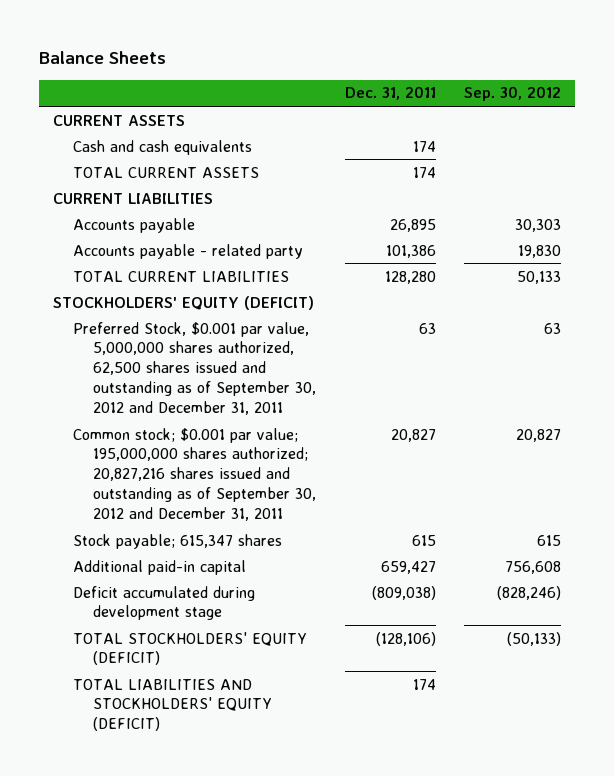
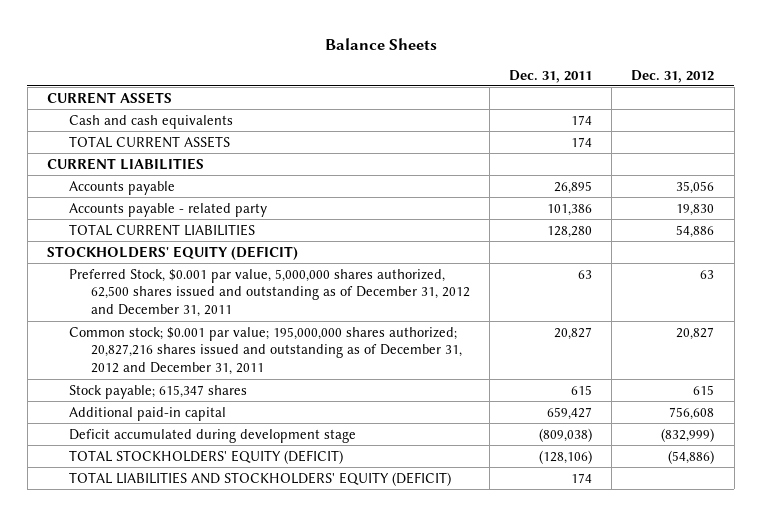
- | Dec. 31, 2011 | Sep. 30, 2012
+ | Dec. 31, 2011 | Dec. 31, 2012
- Preferred Stock, $0.001 par value, 5,000,000 shares authorized, 62,500 shares issued and outstanding as of September 30, 2012 and December 31, 2011 | 63 | 63
- Common stock; $0.001 par value; 195,000,000 shares authorized; 20,827,216 shares issued and outstanding as of September 30, 2012 and December 31, 2011 | 20,827 | 20,827
+ Preferred Stock, $0.001 par value, 5,000,000 shares authorized, 62,500 shares issued and outstanding as of December 31, 2012 and December 31, 2011 | 63 | 63
+ Common stock; $0.001 par value; 195,000,000 shares authorized; 20,827,216 shares issued and outstanding as of December 31, 2012 and December 31, 2011 | 20,827 | 20,827

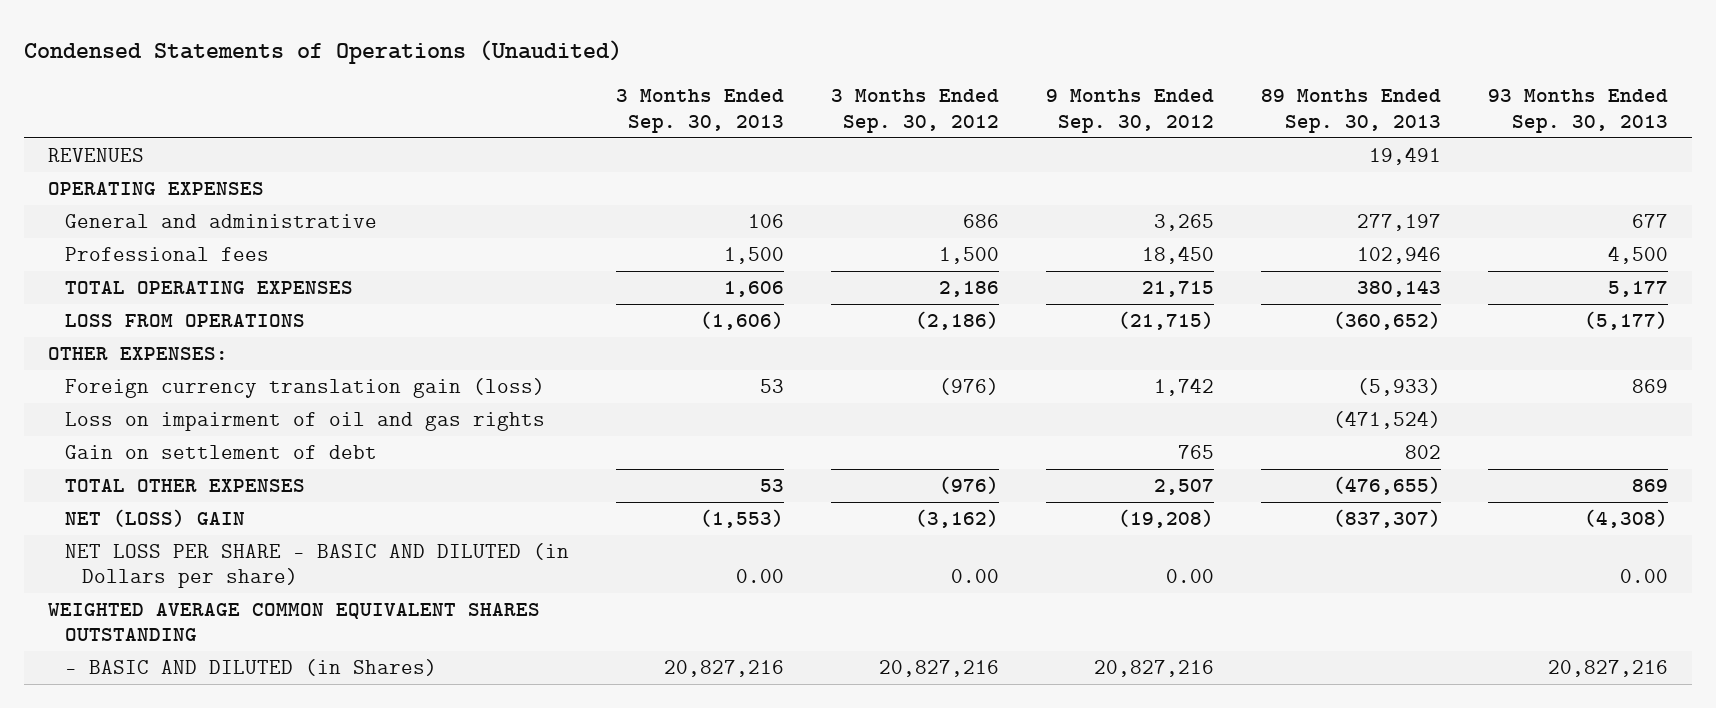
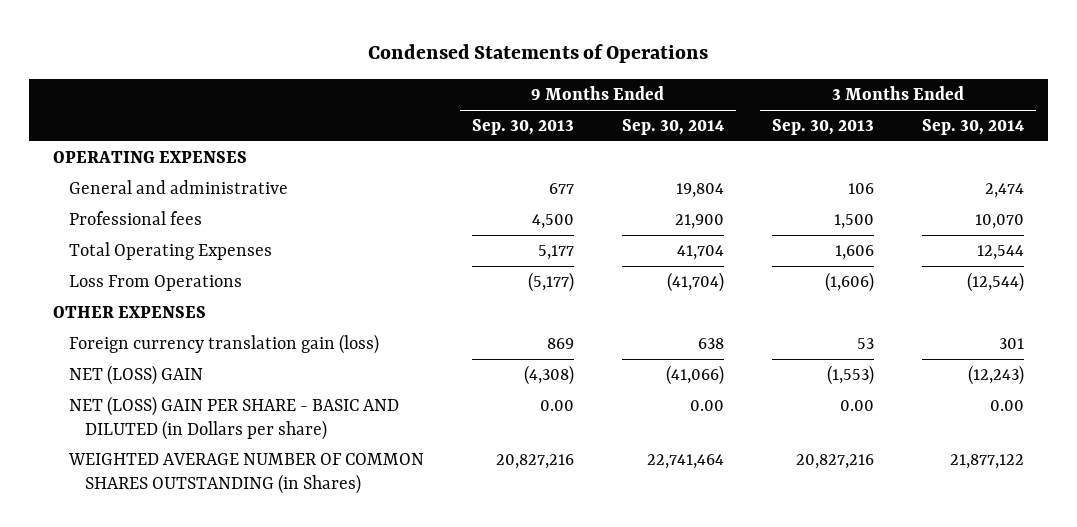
- Condensed Statements of Operations (Unaudited)
+ Condensed Statements of Operations
- | 3 Months Ended Sep. 30, 2013 | 3 Months Ended Sep. 30, 2012 | 9 Months Ended Sep. 30, 2012 | 89 Months Ended Sep. 30, 2013 | 93 Months Ended Sep. 30, 2013
+ | 9 Months Ended Sep. 30, 2013 | 9 Months Ended Sep. 30, 2014 | 3 Months Ended Sep. 30, 2013 | 3 Months Ended Sep. 30, 2014
- REVENUES | | | | 19,491 |
- TOTAL OPERATING EXPENSES | 1,606 | 2,186 | 21,715 | 380,143 | 5,177
- LOSS FROM OPERATIONS | (1,606) | (2,186) | (21,715) | (360,652) | (5,177)
- OTHER EXPENSES:
+ Total Operating Expenses | 5,177 | 41,704 | 1,606 | 12,544
+ Loss From Operations | (5,177) | (41,704) | (1,606) | (12,544)
+ OTHER EXPENSES
- Loss on impairment of oil and gas rights | | | | (471,524) |
- Gain on settlement of debt | | | 765 | 802 |
- TOTAL OTHER EXPENSES | 53 | (976) | 2,507 | (476,655) | 869
- NET LOSS PER SHARE - BASIC AND DILUTED (in Dollars per share) | 0.00 | 0.00 | 0.00 | | 0.00
- WEIGHTED AVERAGE COMMON EQUIVALENT SHARES OUTSTANDING
- - BASIC AND DILUTED (in Shares) | 20,827,216 | 20,827,216 | 20,827,216 | | 20,827,216
+ NET (LOSS) GAIN PER SHARE - BASIC AND DILUTED (in Dollars per share) | 0.00 | 0.00 | 0.00 | 0.00
+ WEIGHTED AVERAGE NUMBER OF COMMON SHARES OUTSTANDING (in Shares) | 20,827,216 | 22,741,464 | 20,827,216 | 21,877,122

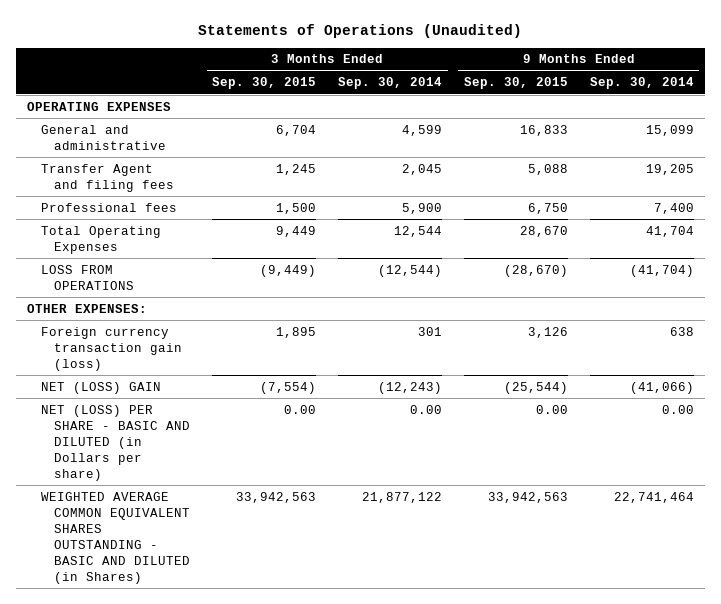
- Condensed Statements of Operations
+ Statements of Operations (Unaudited)
- | 9 Months Ended Sep. 30, 2013 | 9 Months Ended Sep. 30, 2014 | 3 Months Ended Sep. 30, 2013 | 3 Months Ended Sep. 30, 2014
+ | 3 Months Ended Sep. 30, 2015 | 3 Months Ended Sep. 30, 2014 | 9 Months Ended Sep. 30, 2015 | 9 Months Ended Sep. 30, 2014
- General and administrative | 677 | 19,804 | 106 | 2,474
- Professional fees | 4,500 | 21,900 | 1,500 | 10,070
+ General and administrative | 6,704 | 4,599 | 16,833 | 15,099
+ Transfer Agent and filing fees | 1,245 | 2,045 | 5,088 | 19,205
+ Professional fees | 1,500 | 5,900 | 6,750 | 7,400
- Loss From Operations | (5,177) | (41,704) | (1,606) | (12,544)
- OTHER EXPENSES
- Foreign currency translation gain (loss) | 869 | 638 | 53 | 301
+ LOSS FROM OPERATIONS | (9,449) | (12,544) | (28,670) | (41,704)
+ OTHER EXPENSES:
+ Foreign currency transaction gain (loss) | 1,895 | 301 | 3,126 | 638
- NET (LOSS) GAIN PER SHARE - BASIC AND DILUTED (in Dollars per share) | 0.00 | 0.00 | 0.00 | 0.00
- WEIGHTED AVERAGE NUMBER OF COMMON SHARES OUTSTANDING (in Shares) | 20,827,216 | 22,741,464 | 20,827,216 | 21,877,122
+ NET (LOSS) PER SHARE - BASIC AND DILUTED (in Dollars per share) | 0.00 | 0.00 | 0.00 | 0.00
+ WEIGHTED AVERAGE COMMON EQUIVALENT SHARES OUTSTANDING - BASIC AND DILUTED (in Shares) | 33,942,563 | 21,877,122 | 33,942,563 | 22,741,464

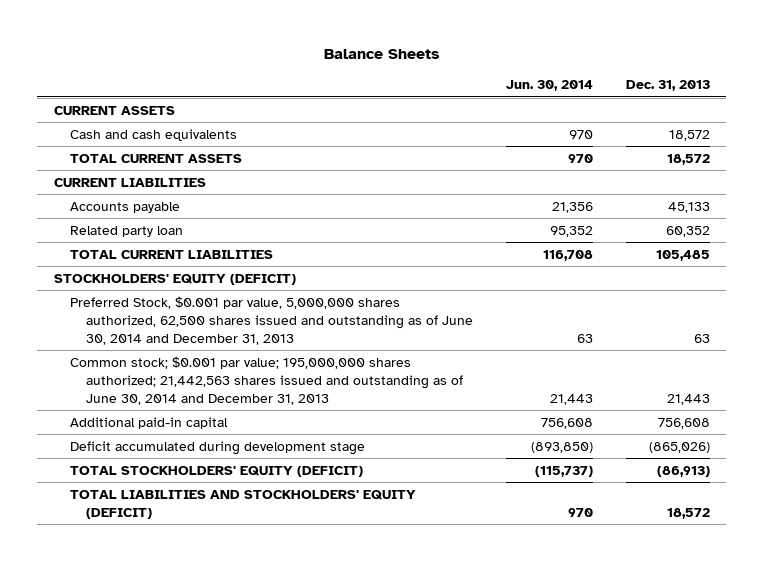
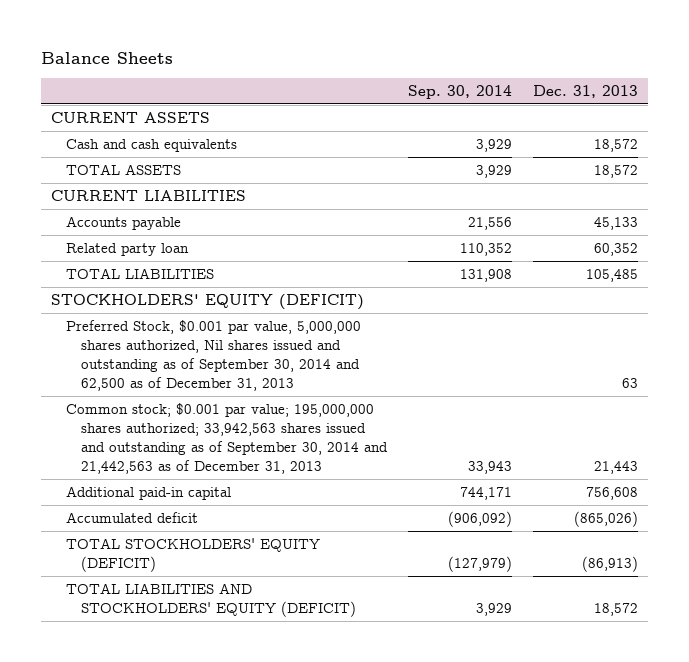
- | Jun. 30, 2014 | Dec. 31, 2013
+ | Sep. 30, 2014 | Dec. 31, 2013
- TOTAL CURRENT ASSETS | 970 | 18,572
+ TOTAL ASSETS | 3,929 | 18,572
- TOTAL CURRENT LIABILITIES | 116,708 | 105,485
+ TOTAL LIABILITIES | 131,908 | 105,485
- Preferred Stock, $0.001 par value, 5,000,000 shares authorized, 62,500 shares issued and outstanding as of June 30, 2014 and December 31, 2013 | 63 | 63
- Common stock; $0.001 par value; 195,000,000 shares authorized; 21,442,563 shares issued and outstanding as of June 30, 2014 and December 31, 2013 | 21,443 | 21,443
+ Preferred Stock, $0.001 par value, 5,000,000 shares authorized, Nil shares issued and outstanding as of September 30, 2014 and 62,500 as of December 31, 2013 | | 63
+ Common stock; $0.001 par value; 195,000,000 shares authorized; 33,942,563 shares issued and outstanding as of September 30, 2014 and 21,442,563 as of December 31, 2013 | 33,943 | 21,443
- Deficit accumulated during development stage | (893,850) | (865,026)
+ Accumulated deficit | (906,092) | (865,026)

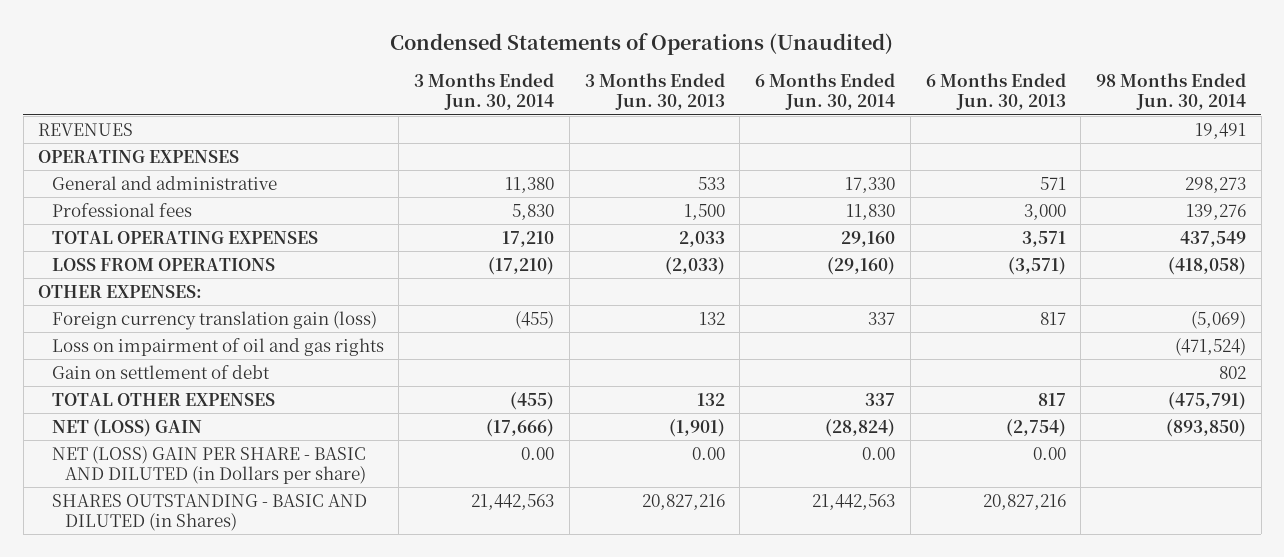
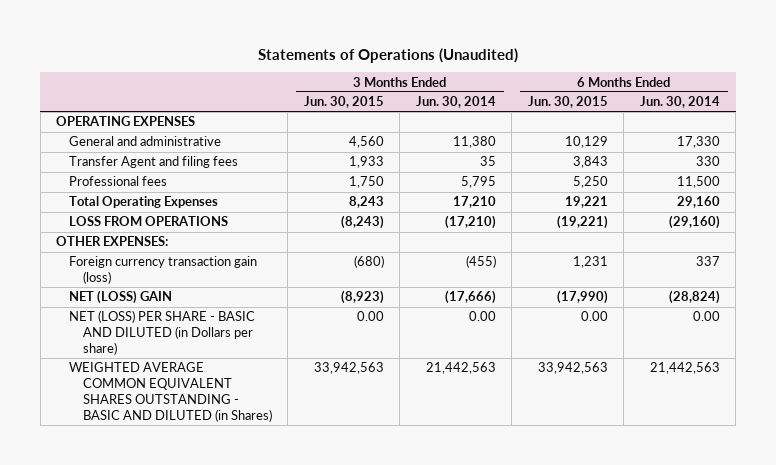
- Condensed Statements of Operations (Unaudited)
+ Statements of Operations (Unaudited)
- | 3 Months Ended Jun. 30, 2014 | 3 Months Ended Jun. 30, 2013 | 6 Months Ended Jun. 30, 2014 | 6 Months Ended Jun. 30, 2013 | 98 Months Ended Jun. 30, 2014
+ | 3 Months Ended Jun. 30, 2015 | 3 Months Ended Jun. 30, 2014 | 6 Months Ended Jun. 30, 2015 | 6 Months Ended Jun. 30, 2014
- REVENUES | | | | | 19,491
- Professional fees | 5,830 | 1,500 | 11,830 | 3,000 | 139,276
- TOTAL OPERATING EXPENSES | 17,210 | 2,033 | 29,160 | 3,571 | 437,549
+ Transfer Agent and filing fees | 1,933 | 35 | 3,843 | 330
+ Professional fees | 1,750 | 5,795 | 5,250 | 11,500
+ Total Operating Expenses | 8,243 | 17,210 | 19,221 | 29,160
- Foreign currency translation gain (loss) | (455) | 132 | 337 | 817 | (5,069)
- Loss on impairment of oil and gas rights | | | | | (471,524)
- Gain on settlement of debt | | | | | 802
- TOTAL OTHER EXPENSES | (455) | 132 | 337 | 817 | (475,791)
+ Foreign currency transaction gain (loss) | (680) | (455) | 1,231 | 337
- NET (LOSS) GAIN PER SHARE - BASIC AND DILUTED (in Dollars per share) | 0.00 | 0.00 | 0.00 | 0.00 |
- SHARES OUTSTANDING - BASIC AND DILUTED (in Shares) | 21,442,563 | 20,827,216 | 21,442,563 | 20,827,216 |
+ NET (LOSS) PER SHARE - BASIC AND DILUTED (in Dollars per share) | 0.00 | 0.00 | 0.00 | 0.00
+ WEIGHTED AVERAGE COMMON EQUIVALENT SHARES OUTSTANDING - BASIC AND DILUTED (in Shares) | 33,942,563 | 21,442,563 | 33,942,563 | 21,442,563

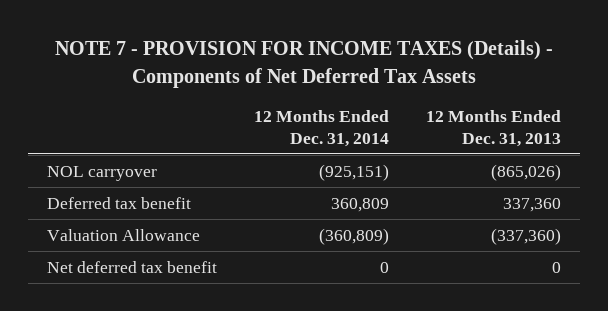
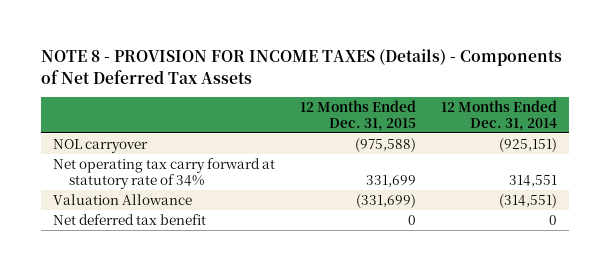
- NOTE 7 - PROVISION FOR INCOME TAXES (Details) - Components of Net Deferred Tax Assets
+ NOTE 8 - PROVISION FOR INCOME TAXES (Details) - Components of Net Deferred Tax Assets
- | 12 Months Ended Dec. 31, 2014 | 12 Months Ended Dec. 31, 2013
+ | 12 Months Ended Dec. 31, 2015 | 12 Months Ended Dec. 31, 2014
- Deferred tax benefit | 360,809 | 337,360
- Valuation Allowance | (360,809) | (337,360)
+ Net operating tax carry forward at statutory rate of 34% | 331,699 | 314,551
+ Valuation Allowance | (331,699) | (314,551)

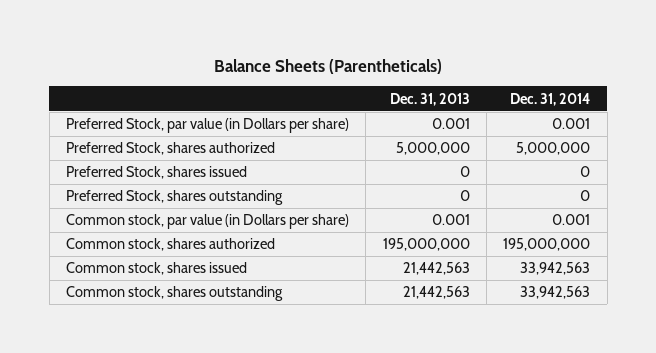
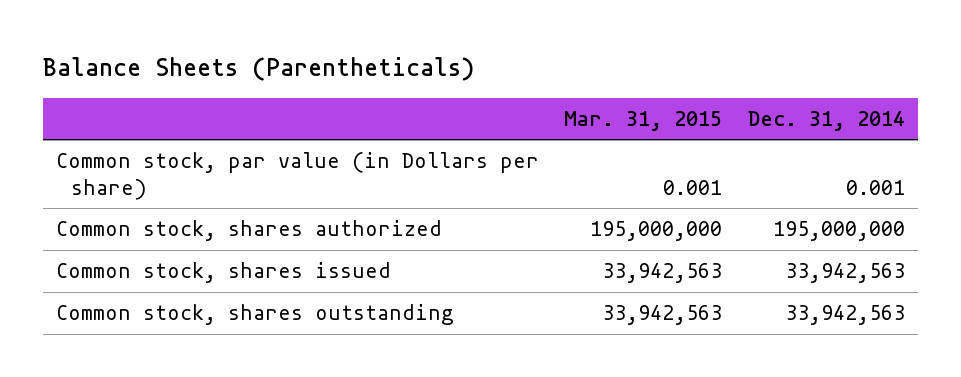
- | Dec. 31, 2013 | Dec. 31, 2014
+ | Mar. 31, 2015 | Dec. 31, 2014
- Preferred Stock, par value (in Dollars per share) | 0.001 | 0.001
- Preferred Stock, shares authorized | 5,000,000 | 5,000,000
- Preferred Stock, shares issued | 0 | 0
- Preferred Stock, shares outstanding | 0 | 0

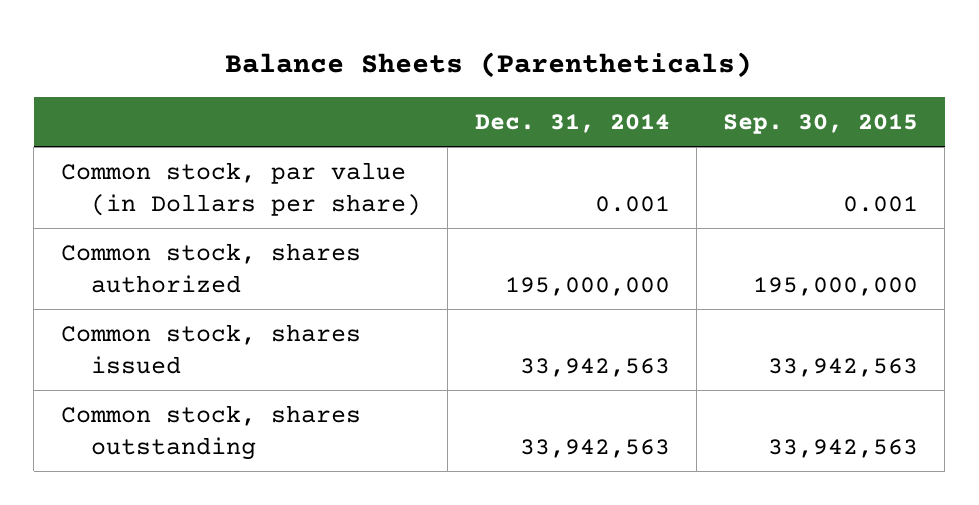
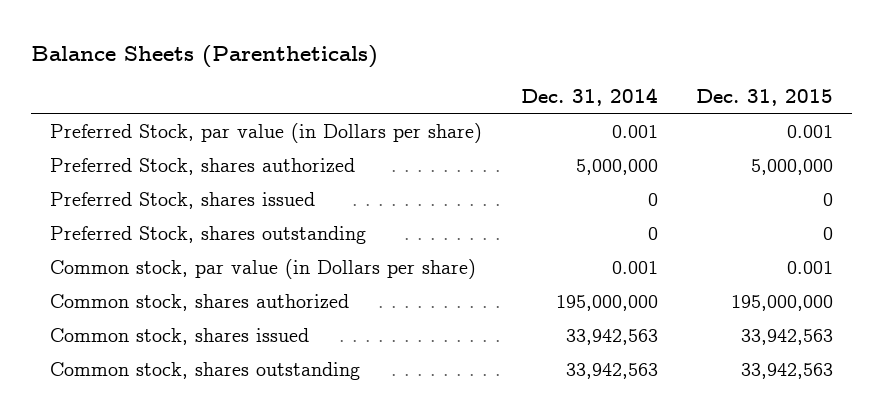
- | Dec. 31, 2014 | Sep. 30, 2015
+ | Dec. 31, 2014 | Dec. 31, 2015
+ Preferred Stock, par value (in Dollars per share) | 0.001 | 0.001
+ Preferred Stock, shares authorized | 5,000,000 | 5,000,000
+ Preferred Stock, shares issued | 0 | 0
+ Preferred Stock, shares outstanding | 0 | 0

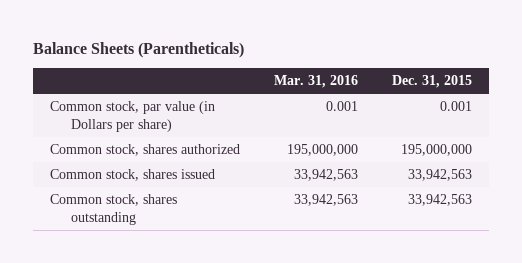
- | Dec. 31, 2014 | Dec. 31, 2015
+ | Mar. 31, 2016 | Dec. 31, 2015
- Preferred Stock, par value (in Dollars per share) | 0.001 | 0.001
- Preferred Stock, shares authorized | 5,000,000 | 5,000,000
- Preferred Stock, shares issued | 0 | 0
- Preferred Stock, shares outstanding | 0 | 0

